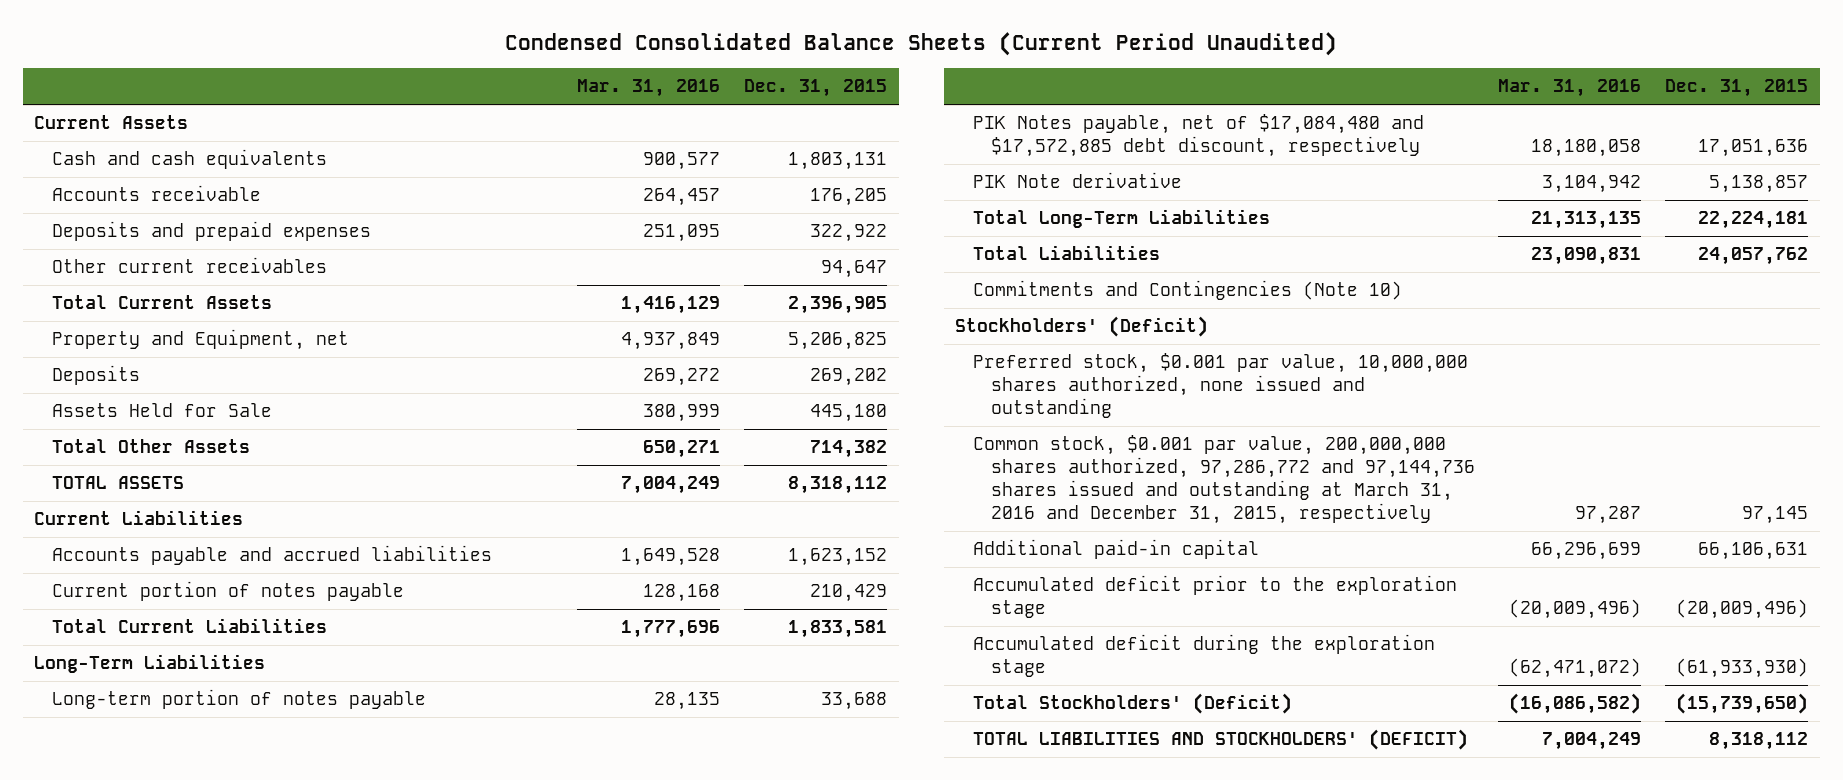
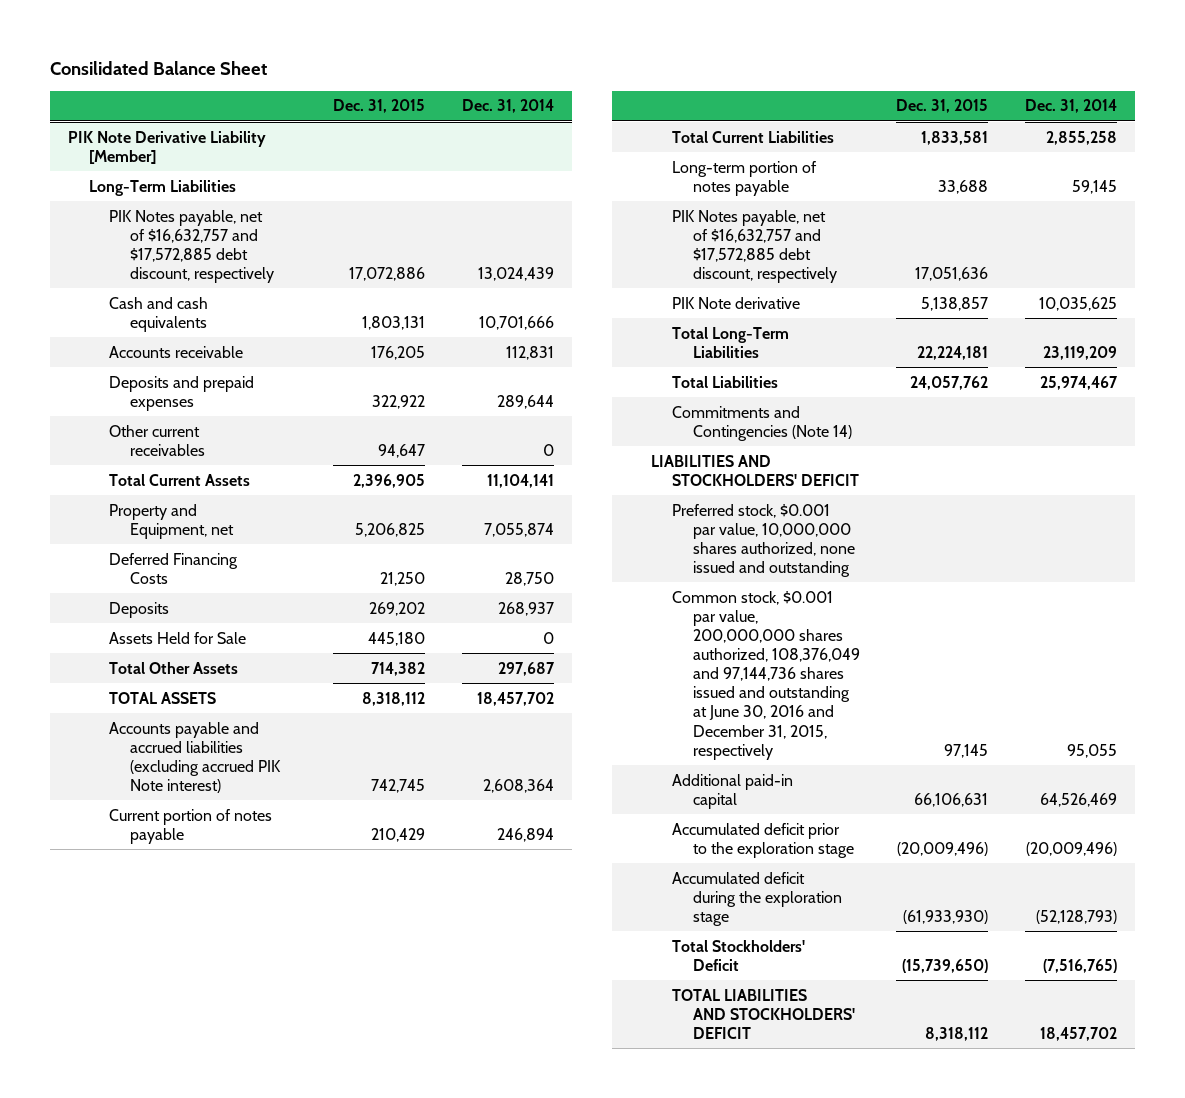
- Condensed Consolidated Balance Sheets (Current Period Unaudited)
+ Consilidated Balance Sheet
- | Mar. 31, 2016 | Dec. 31, 2015
+ | Dec. 31, 2015 | Dec. 31, 2014
- Current Assets
+ PIK Note Derivative Liability [Member]
+ Long-Term Liabilities
+ PIK Notes payable, net of $16,632,757 and $17,572,885 debt discount, respectively | 17,072,886 | 13,024,439
+ Deferred Financing Costs | 21,250 | 28,750
- Current Liabilities
- Accounts payable and accrued liabilities | 1,649,528 | 1,623,152
+ Accounts payable and accrued liabilities (excluding accrued PIK Note interest) | 742,745 | 2,608,364
- Long-Term Liabilities
- PIK Notes payable, net of $17,084,480 and $17,572,885 debt discount, respectively | 18,180,058 | 17,051,636
+ PIK Notes payable, net of $16,632,757 and $17,572,885 debt discount, respectively | 17,051,636 |
- Commitments and Contingencies (Note 10)
- Stockholders' (Deficit)
+ Commitments and Contingencies (Note 14)
+ LIABILITIES AND STOCKHOLDERS' DEFICIT
- Common stock, $0.001 par value, 200,000,000 shares authorized, 97,286,772 and 97,144,736 shares issued and outstanding at March 31, 2016 and December 31, 2015, respectively | 97,287 | 97,145
+ Common stock, $0.001 par value, 200,000,000 shares authorized, 108,376,049 and 97,144,736 shares issued and outstanding at June 30, 2016 and December 31, 2015, respectively | 97,145 | 95,055
- Total Stockholders' (Deficit) | (16,086,582) | (15,739,650)
- TOTAL LIABILITIES AND STOCKHOLDERS' (DEFICIT) | 7,004,249 | 8,318,112
+ Total Stockholders' Deficit | (15,739,650) | (7,516,765)
+ TOTAL LIABILITIES AND STOCKHOLDERS' DEFICIT | 8,318,112 | 18,457,702

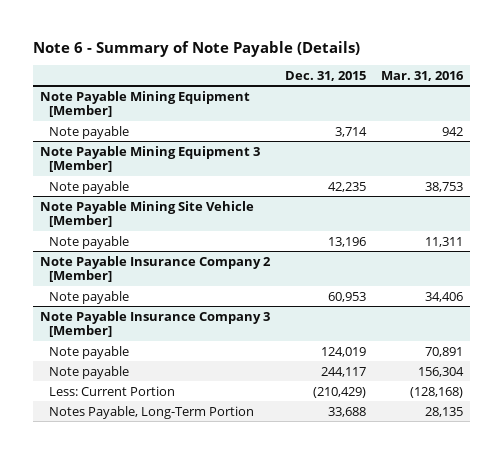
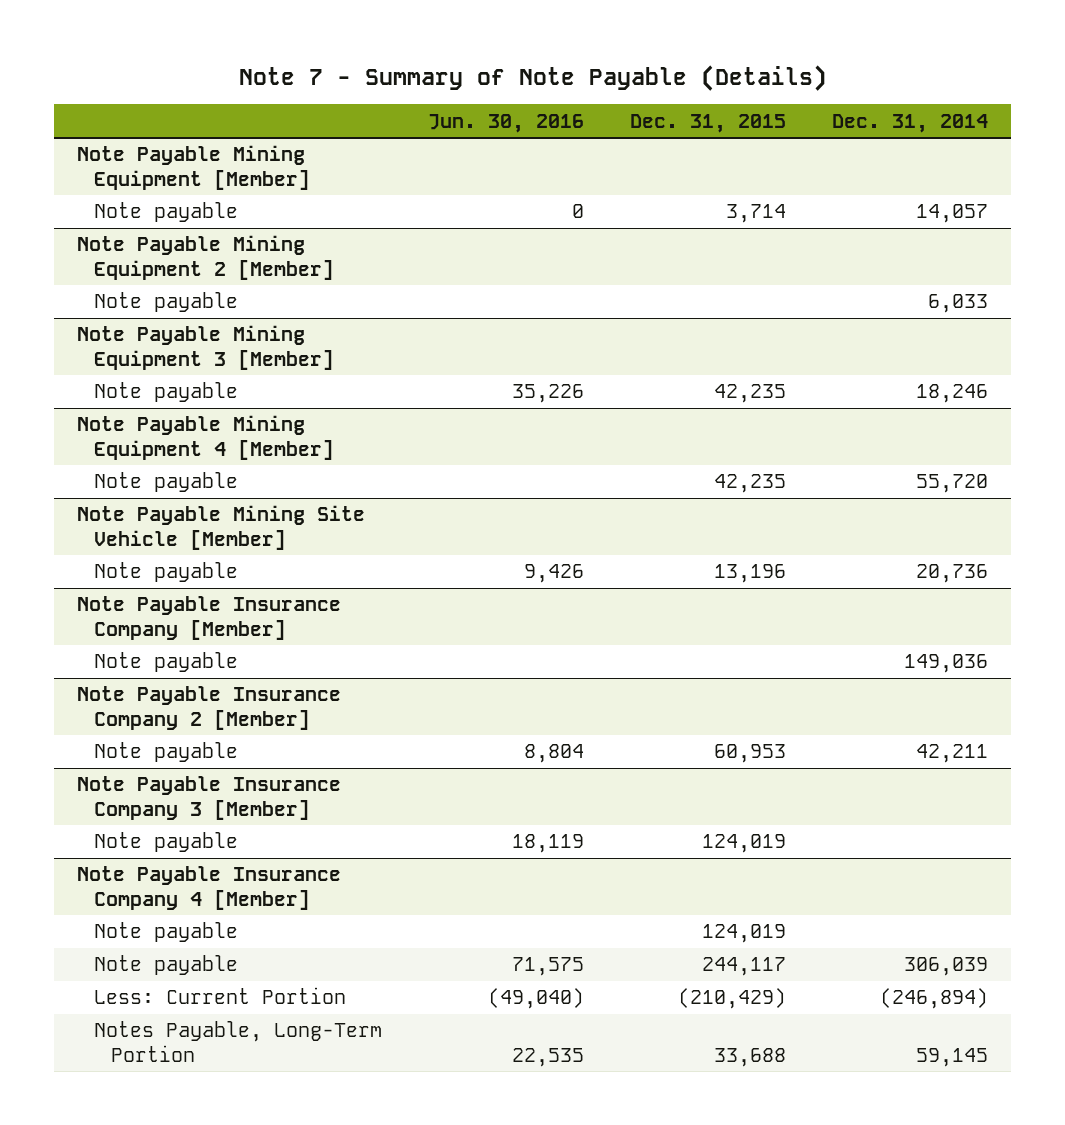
- Note 6 - Summary of Note Payable (Details)
+ Note 7 - Summary of Note Payable (Details)
- | Dec. 31, 2015 | Mar. 31, 2016
+ | Jun. 30, 2016 | Dec. 31, 2015 | Dec. 31, 2014
+ Note Payable Mining Equipment 2 [Member]
+ Note payable | | | 6,033
+ Note Payable Mining Equipment 4 [Member]
+ Note payable | | 42,235 | 55,720
+ Note Payable Insurance Company [Member]
+ Note payable | | | 149,036
+ Note Payable Insurance Company 4 [Member]
+ Note payable | | 124,019 |

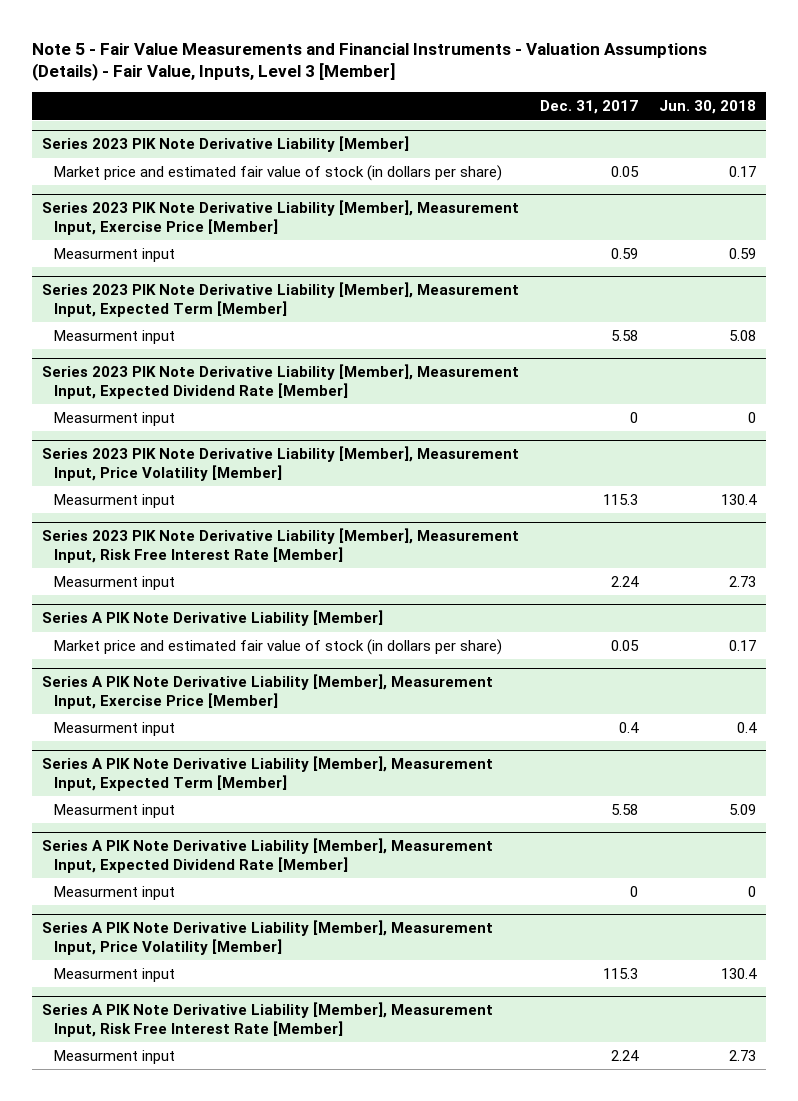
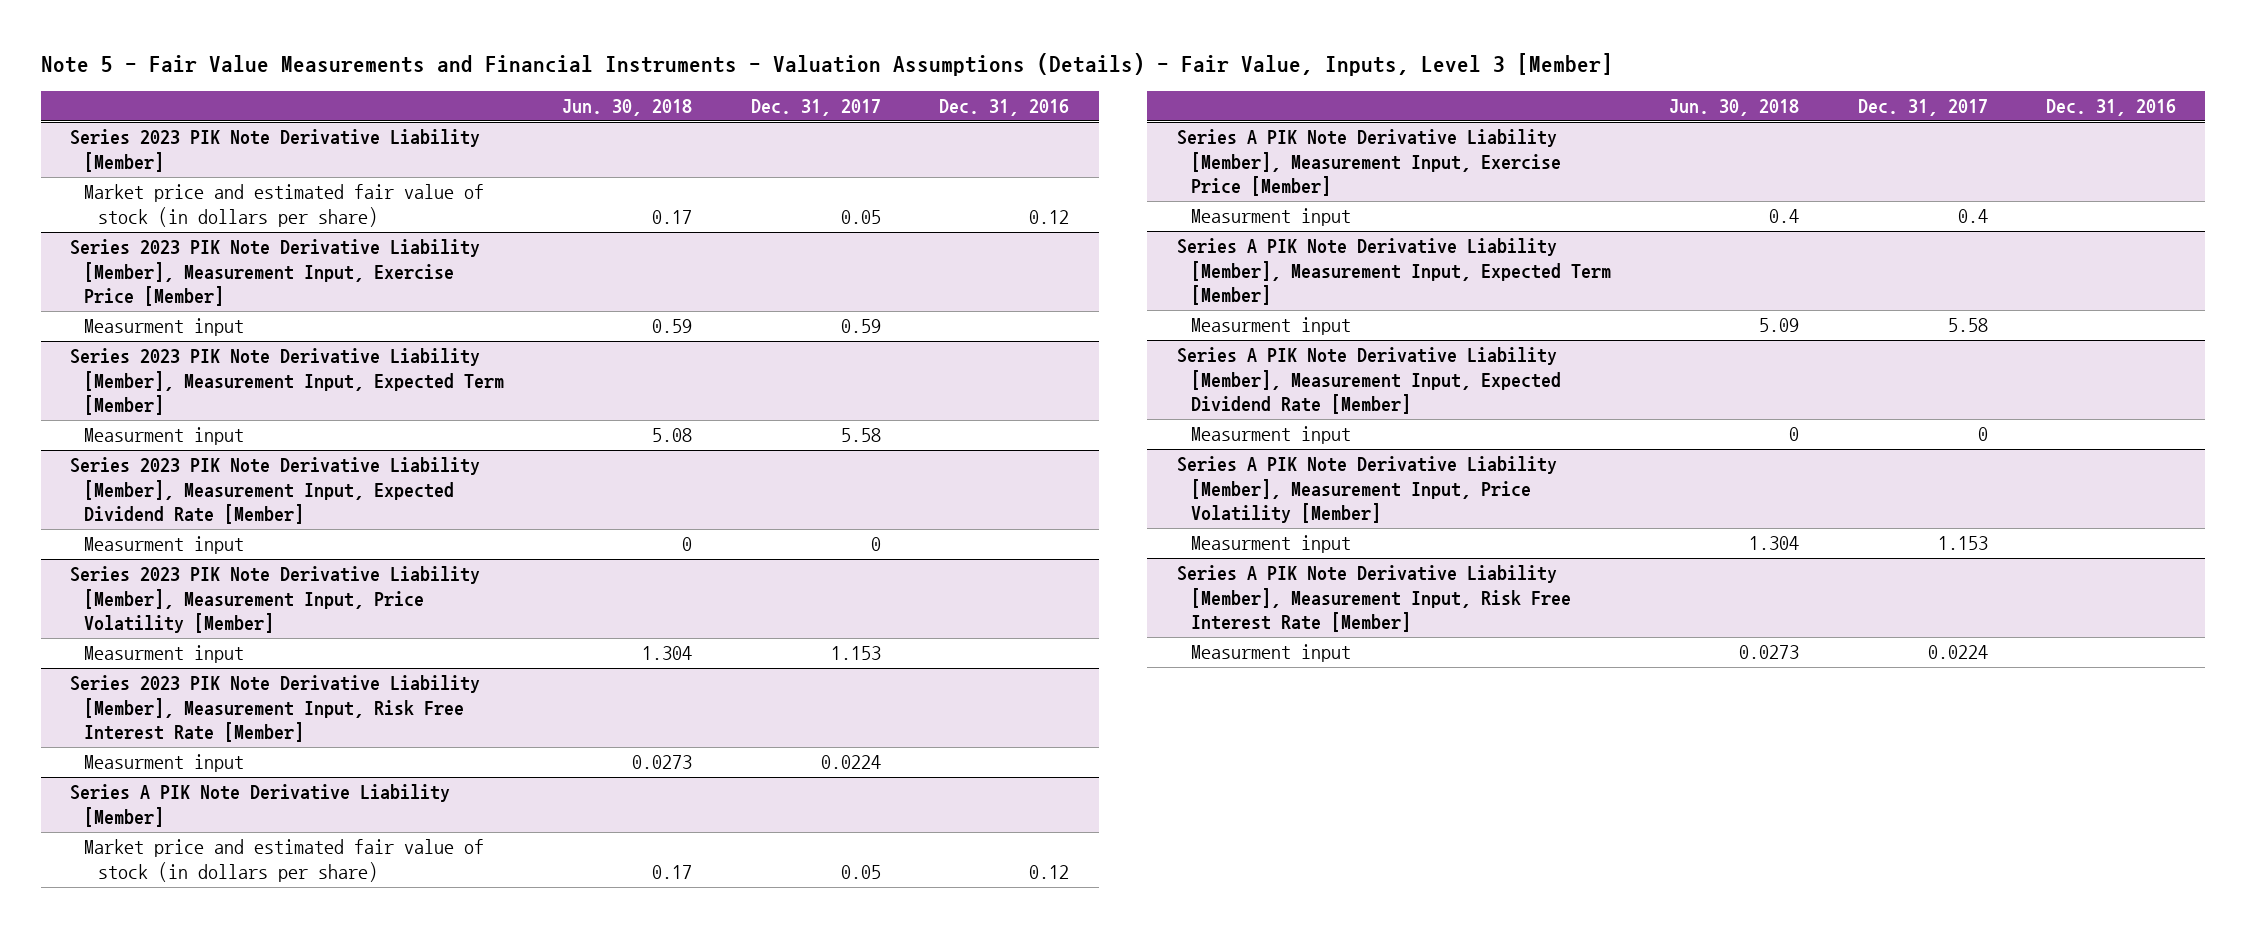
- | Dec. 31, 2017 | Jun. 30, 2018
+ | Jun. 30, 2018 | Dec. 31, 2017 | Dec. 31, 2016
@ Series 2023 PIK Note Derivative Liability [Member], Measurement Input, Price Volatility [Member]
- Measurment input | 115.3 | 130.4
+ Measurment input | 1.304 | 1.153 |
@ Series 2023 PIK Note Derivative Liability [Member], Measurement Input, Risk Free Interest Rate [Member]
- Measurment input | 2.24 | 2.73
+ Measurment input | 0.0273 | 0.0224 |
@ Series A PIK Note Derivative Liability [Member], Measurement Input, Price Volatility [Member]
- Measurment input | 115.3 | 130.4
+ Measurment input | 1.304 | 1.153 |
@ Series A PIK Note Derivative Liability [Member], Measurement Input, Risk Free Interest Rate [Member]
- Measurment input | 2.24 | 2.73
+ Measurment input | 0.0273 | 0.0224 |

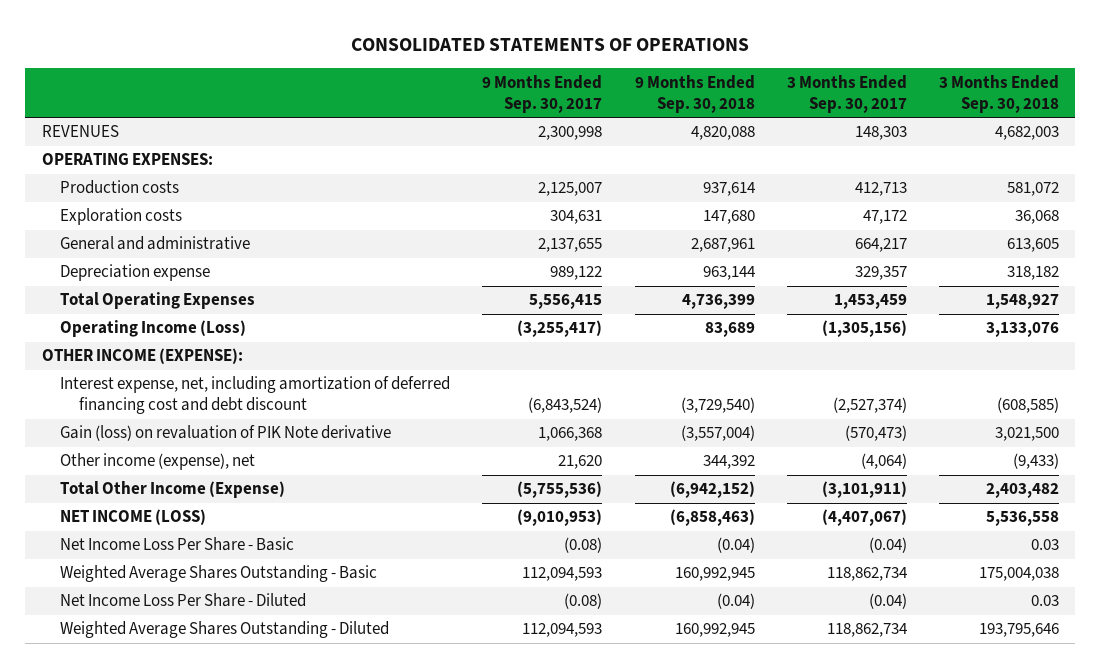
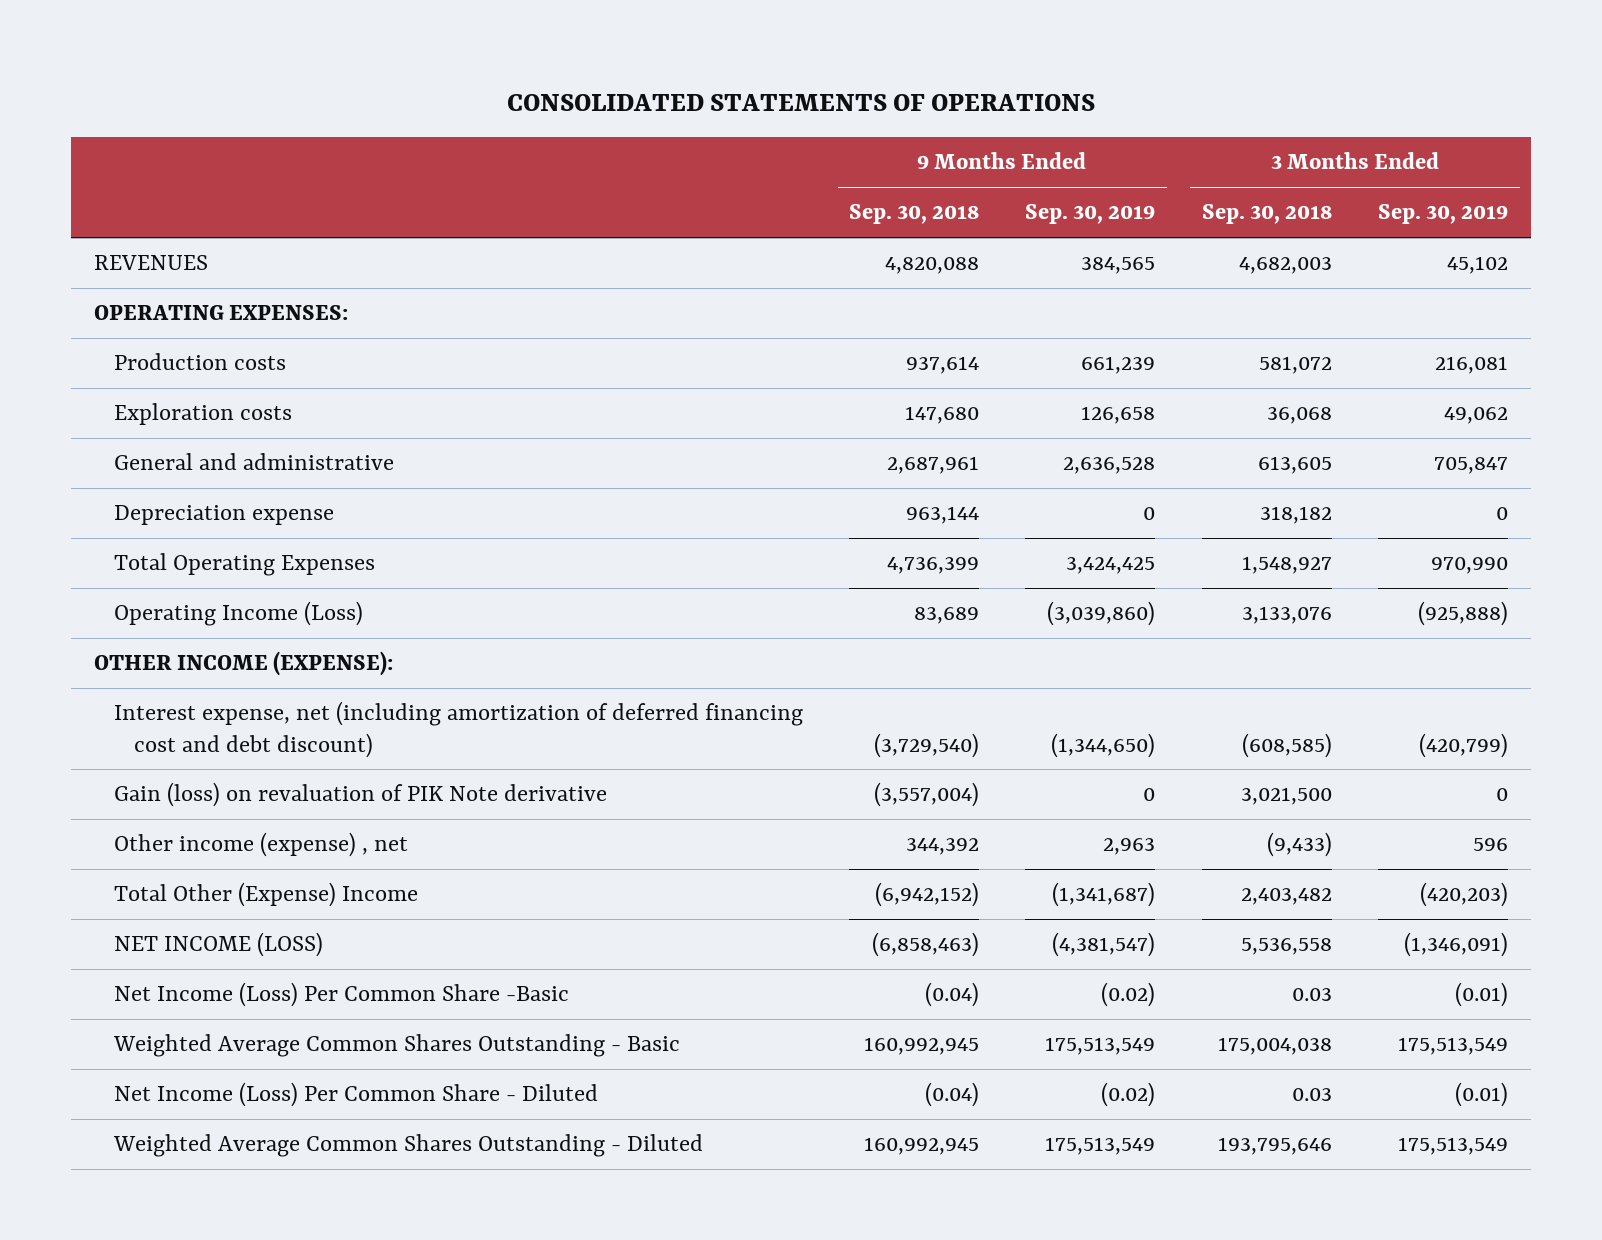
- | 9 Months Ended Sep. 30, 2017 | 9 Months Ended Sep. 30, 2018 | 3 Months Ended Sep. 30, 2017 | 3 Months Ended Sep. 30, 2018
+ | 9 Months Ended Sep. 30, 2018 | 9 Months Ended Sep. 30, 2019 | 3 Months Ended Sep. 30, 2018 | 3 Months Ended Sep. 30, 2019
- Interest expense, net, including amortization of deferred financing cost and debt discount | (6,843,524) | (3,729,540) | (2,527,374) | (608,585)
+ Interest expense, net (including amortization of deferred financing cost and debt discount) | (3,729,540) | (1,344,650) | (608,585) | (420,799)
- Other income (expense), net | 21,620 | 344,392 | (4,064) | (9,433)
- Total Other Income (Expense) | (5,755,536) | (6,942,152) | (3,101,911) | 2,403,482
+ Other income (expense) , net | 344,392 | 2,963 | (9,433) | 596
+ Total Other (Expense) Income | (6,942,152) | (1,341,687) | 2,403,482 | (420,203)
- Net Income Loss Per Share - Basic | (0.08) | (0.04) | (0.04) | 0.03
- Weighted Average Shares Outstanding - Basic | 112,094,593 | 160,992,945 | 118,862,734 | 175,004,038
- Net Income Loss Per Share - Diluted | (0.08) | (0.04) | (0.04) | 0.03
- Weighted Average Shares Outstanding - Diluted | 112,094,593 | 160,992,945 | 118,862,734 | 193,795,646
+ Net Income (Loss) Per Common Share -Basic | (0.04) | (0.02) | 0.03 | (0.01)
+ Weighted Average Common Shares Outstanding - Basic | 160,992,945 | 175,513,549 | 175,004,038 | 175,513,549
+ Net Income (Loss) Per Common Share - Diluted | (0.04) | (0.02) | 0.03 | (0.01)
+ Weighted Average Common Shares Outstanding - Diluted | 160,992,945 | 175,513,549 | 193,795,646 | 175,513,549

